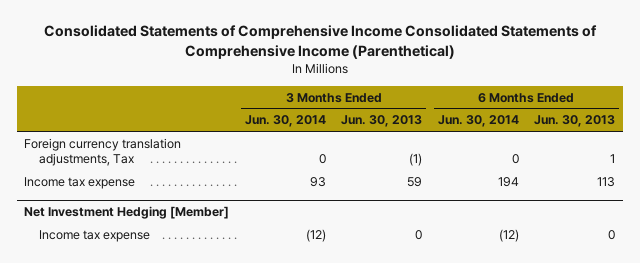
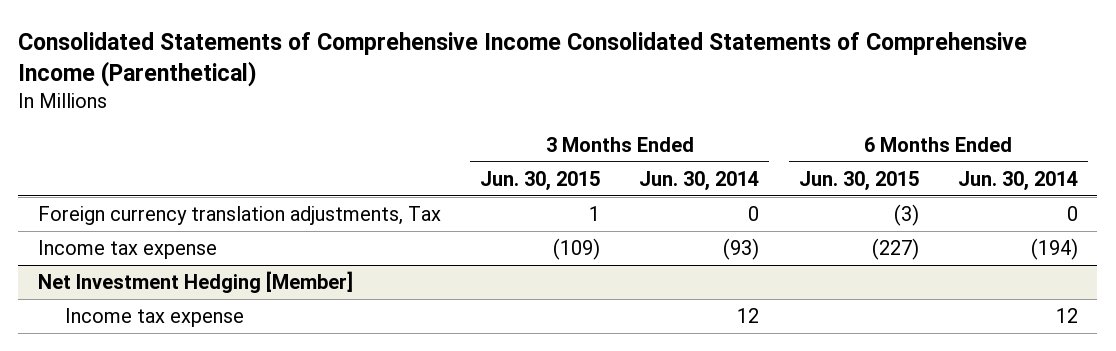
- | 3 Months Ended Jun. 30, 2014 | 3 Months Ended Jun. 30, 2013 | 6 Months Ended Jun. 30, 2014 | 6 Months Ended Jun. 30, 2013
+ | 3 Months Ended Jun. 30, 2015 | 3 Months Ended Jun. 30, 2014 | 6 Months Ended Jun. 30, 2015 | 6 Months Ended Jun. 30, 2014
- Income tax expense | 93 | 59 | 194 | 113
+ Income tax expense | (109) | (93) | (227) | (194)
@ Net Investment Hedging [Member]
- Income tax expense | (12) | 0 | (12) | 0
+ Income tax expense | | 12 | | 12

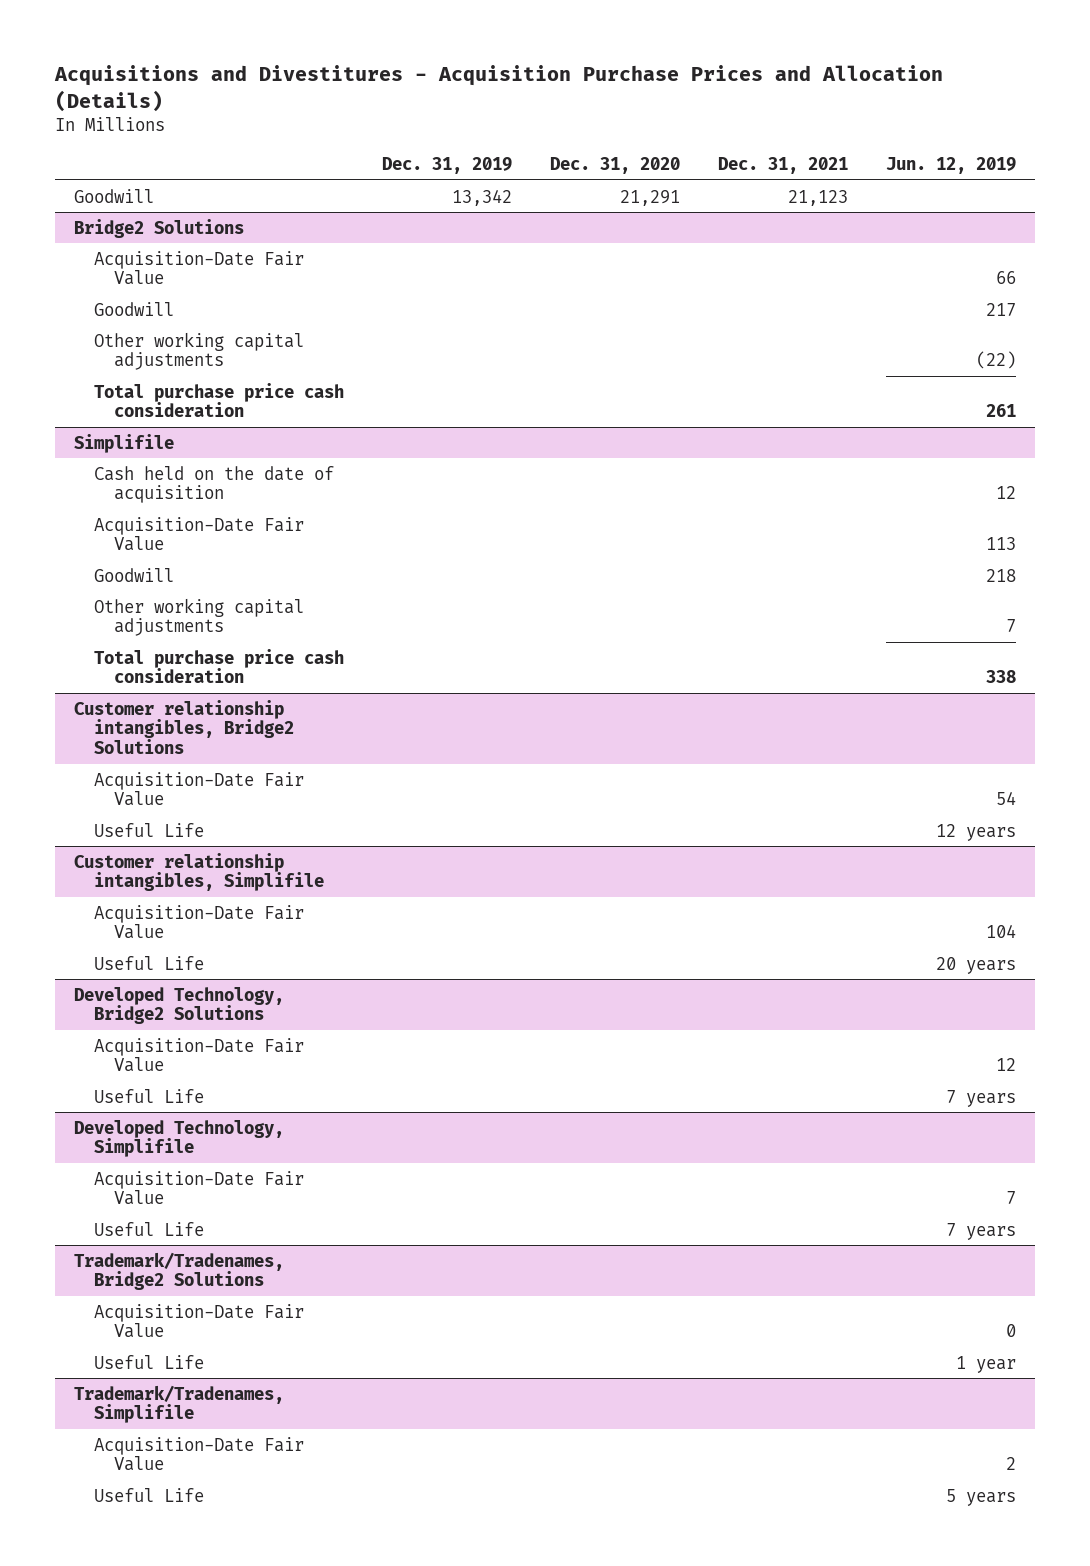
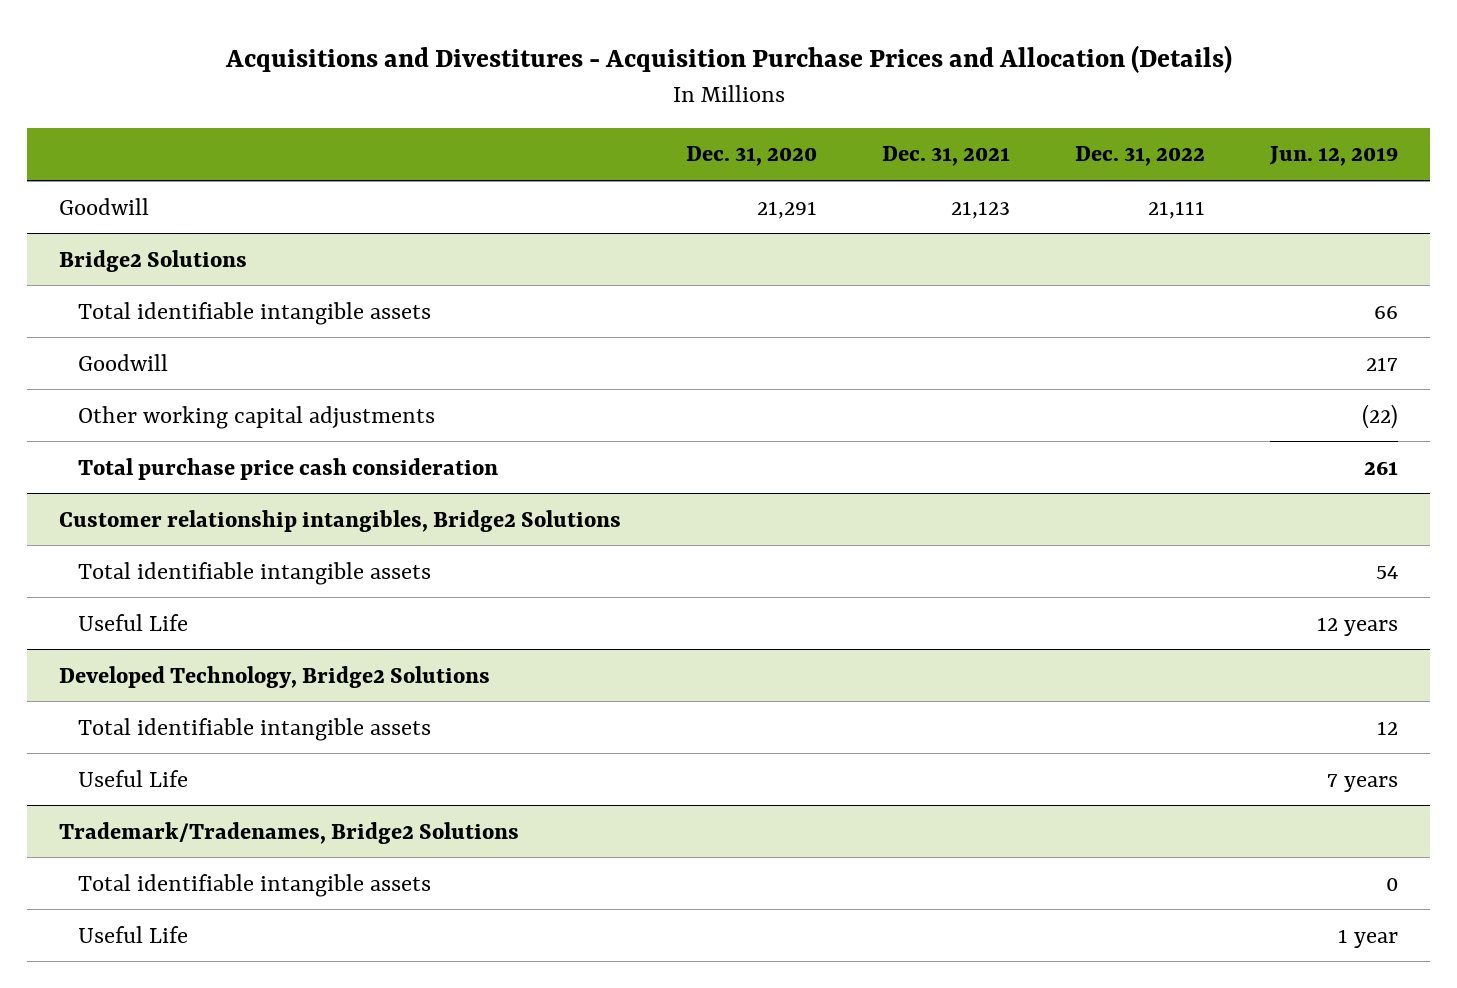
- | Dec. 31, 2019 | Dec. 31, 2020 | Dec. 31, 2021 | Jun. 12, 2019
+ | Dec. 31, 2020 | Dec. 31, 2021 | Dec. 31, 2022 | Jun. 12, 2019
@ Bridge2 Solutions
- Acquisition-Date Fair Value | | | | 66
+ Total identifiable intangible assets | | | | 66
- Simplifile
- Cash held on the date of acquisition | | | | 12
- Acquisition-Date Fair Value | | | | 113
- Goodwill | | | | 218
- Other working capital adjustments | | | | 7
- Total purchase price cash consideration | | | | 338
@ Customer relationship intangibles, Bridge2 Solutions
- Acquisition-Date Fair Value | | | | 54
+ Total identifiable intangible assets | | | | 54
- Customer relationship intangibles, Simplifile
- Acquisition-Date Fair Value | | | | 104
- Useful Life | | | | 20 years
@ Developed Technology, Bridge2 Solutions
- Acquisition-Date Fair Value | | | | 12
- Useful Life | | | | 7 years
- Developed Technology, Simplifile
- Acquisition-Date Fair Value | | | | 7
@ Developed Technology, Bridge2 Solutions
+ Total identifiable intangible assets | | | | 12
@ Trademark/Tradenames, Bridge2 Solutions
- Acquisition-Date Fair Value | | | | 0
+ Total identifiable intangible assets | | | | 0
- Trademark/Tradenames, Simplifile
- Acquisition-Date Fair Value | | | | 2
- Useful Life | | | | 5 years

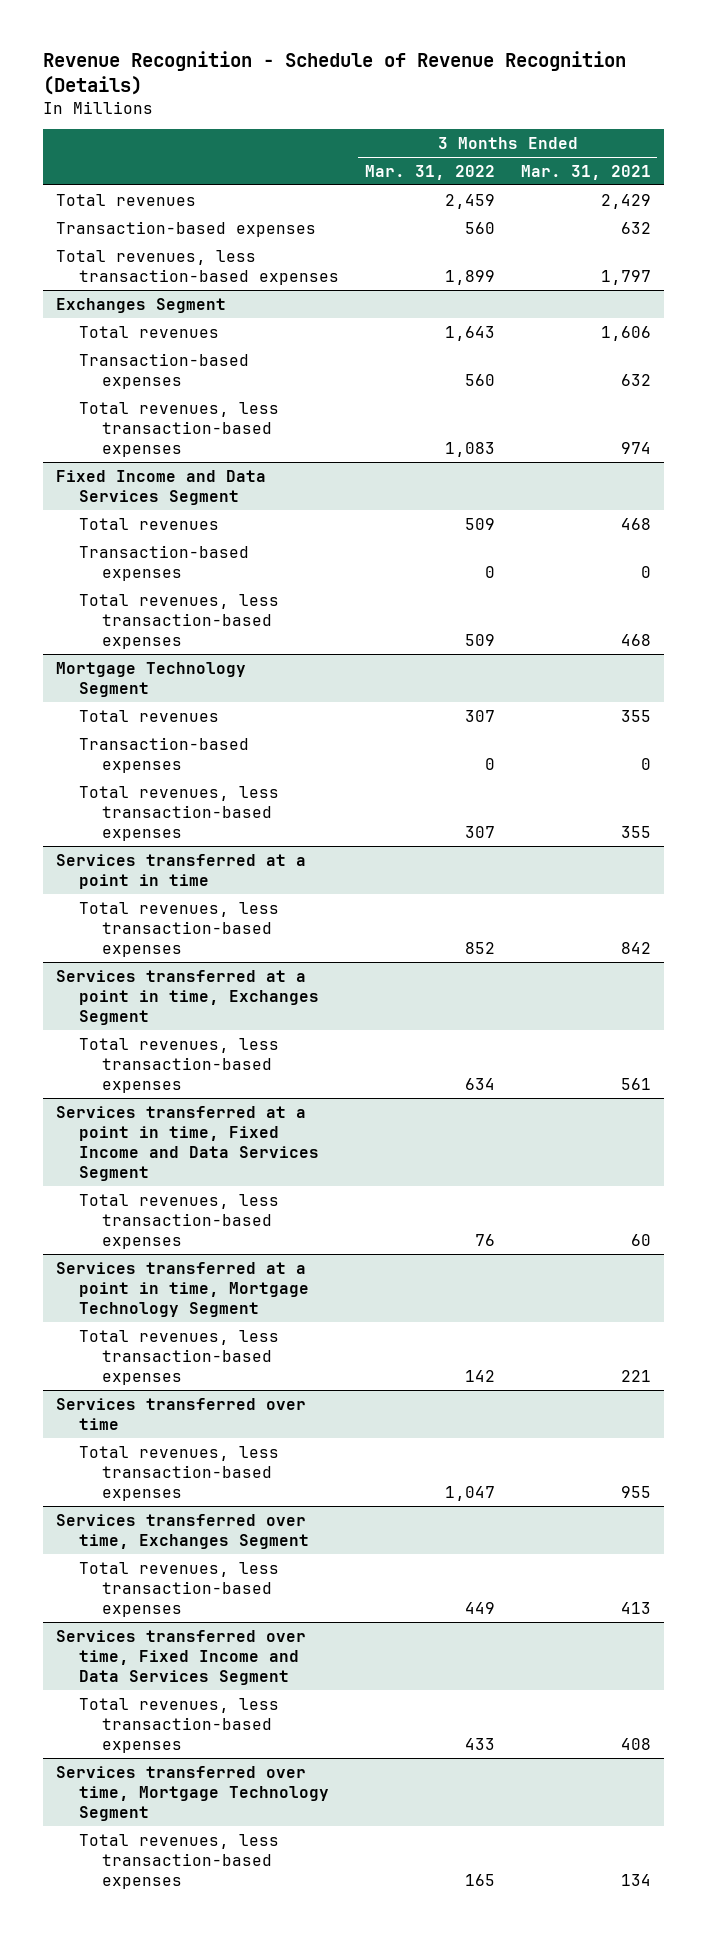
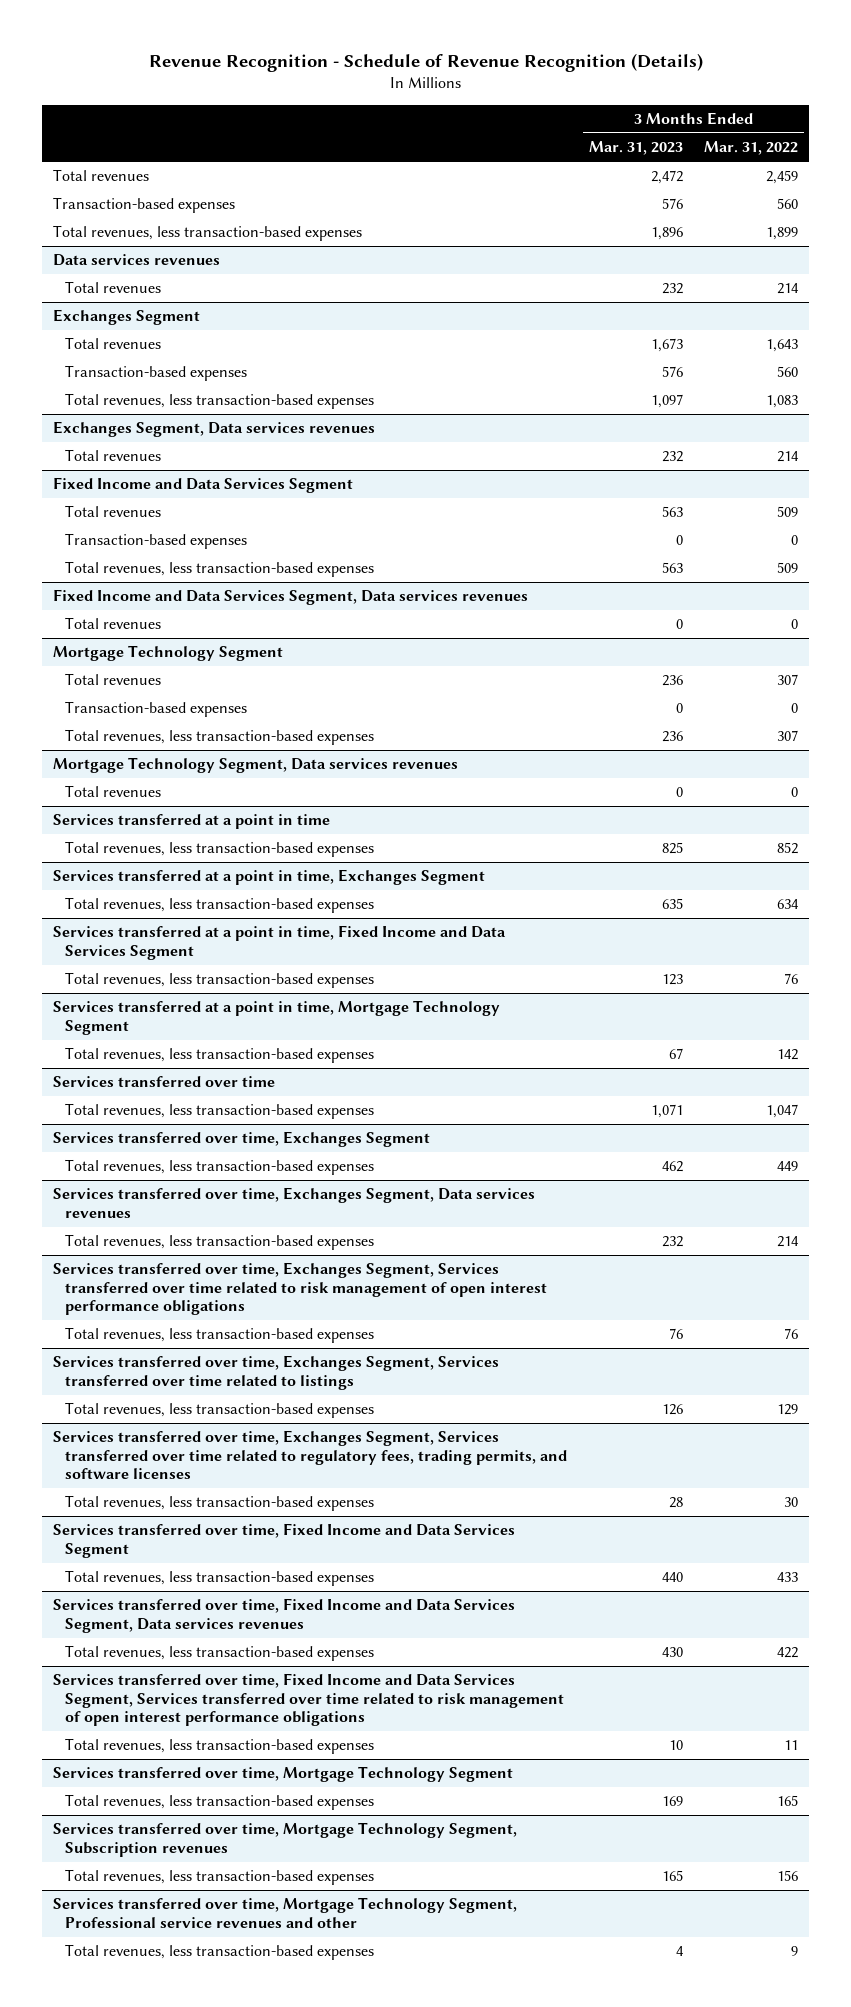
- | 3 Months Ended Mar. 31, 2022 | 3 Months Ended Mar. 31, 2021
+ | 3 Months Ended Mar. 31, 2023 | 3 Months Ended Mar. 31, 2022
+ Data services revenues
+ Total revenues | 232 | 214
+ Exchanges Segment, Data services revenues
+ Total revenues | 232 | 214
+ Fixed Income and Data Services Segment, Data services revenues
+ Total revenues | 0 | 0
+ Mortgage Technology Segment, Data services revenues
+ Total revenues | 0 | 0
+ Services transferred over time, Exchanges Segment, Data services revenues
+ Total revenues, less transaction-based expenses | 232 | 214
+ Services transferred over time, Exchanges Segment, Services transferred over time related to risk management of open interest performance obligations
+ Total revenues, less transaction-based expenses | 76 | 76
+ Services transferred over time, Exchanges Segment, Services transferred over time related to listings
+ Total revenues, less transaction-based expenses | 126 | 129
+ Services transferred over time, Exchanges Segment, Services transferred over time related to regulatory fees, trading permits, and software licenses
+ Total revenues, less transaction-based expenses | 28 | 30
+ Services transferred over time, Fixed Income and Data Services Segment, Data services revenues
+ Total revenues, less transaction-based expenses | 430 | 422
+ Services transferred over time, Fixed Income and Data Services Segment, Services transferred over time related to risk management of open interest performance obligations
+ Total revenues, less transaction-based expenses | 10 | 11
+ Services transferred over time, Mortgage Technology Segment, Subscription revenues
+ Total revenues, less transaction-based expenses | 165 | 156
+ Services transferred over time, Mortgage Technology Segment, Professional service revenues and other
+ Total revenues, less transaction-based expenses | 4 | 9

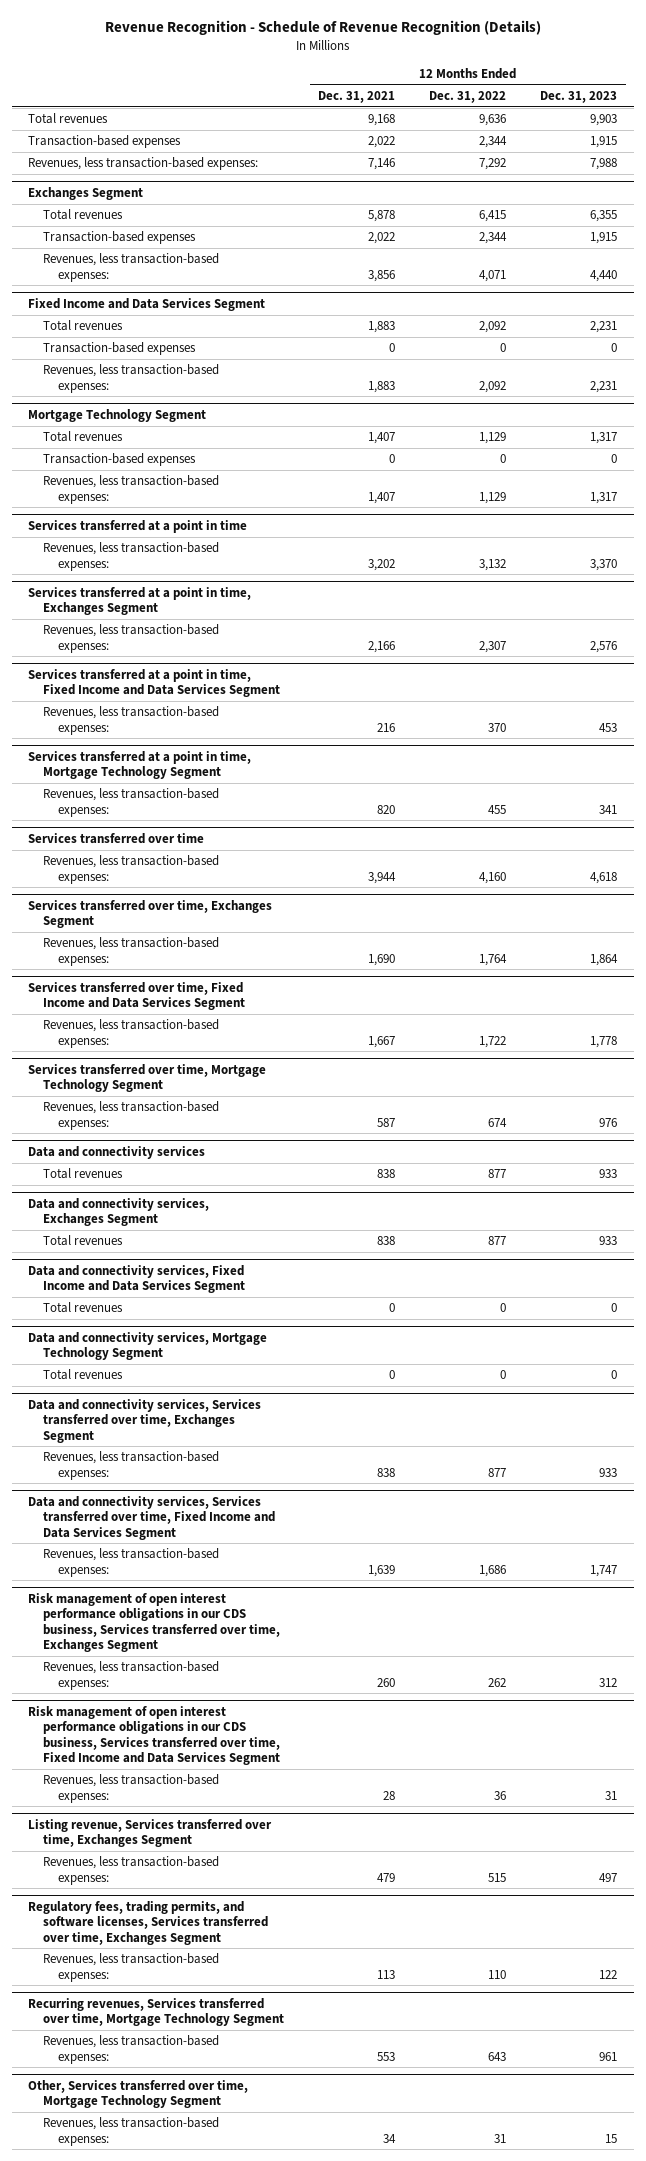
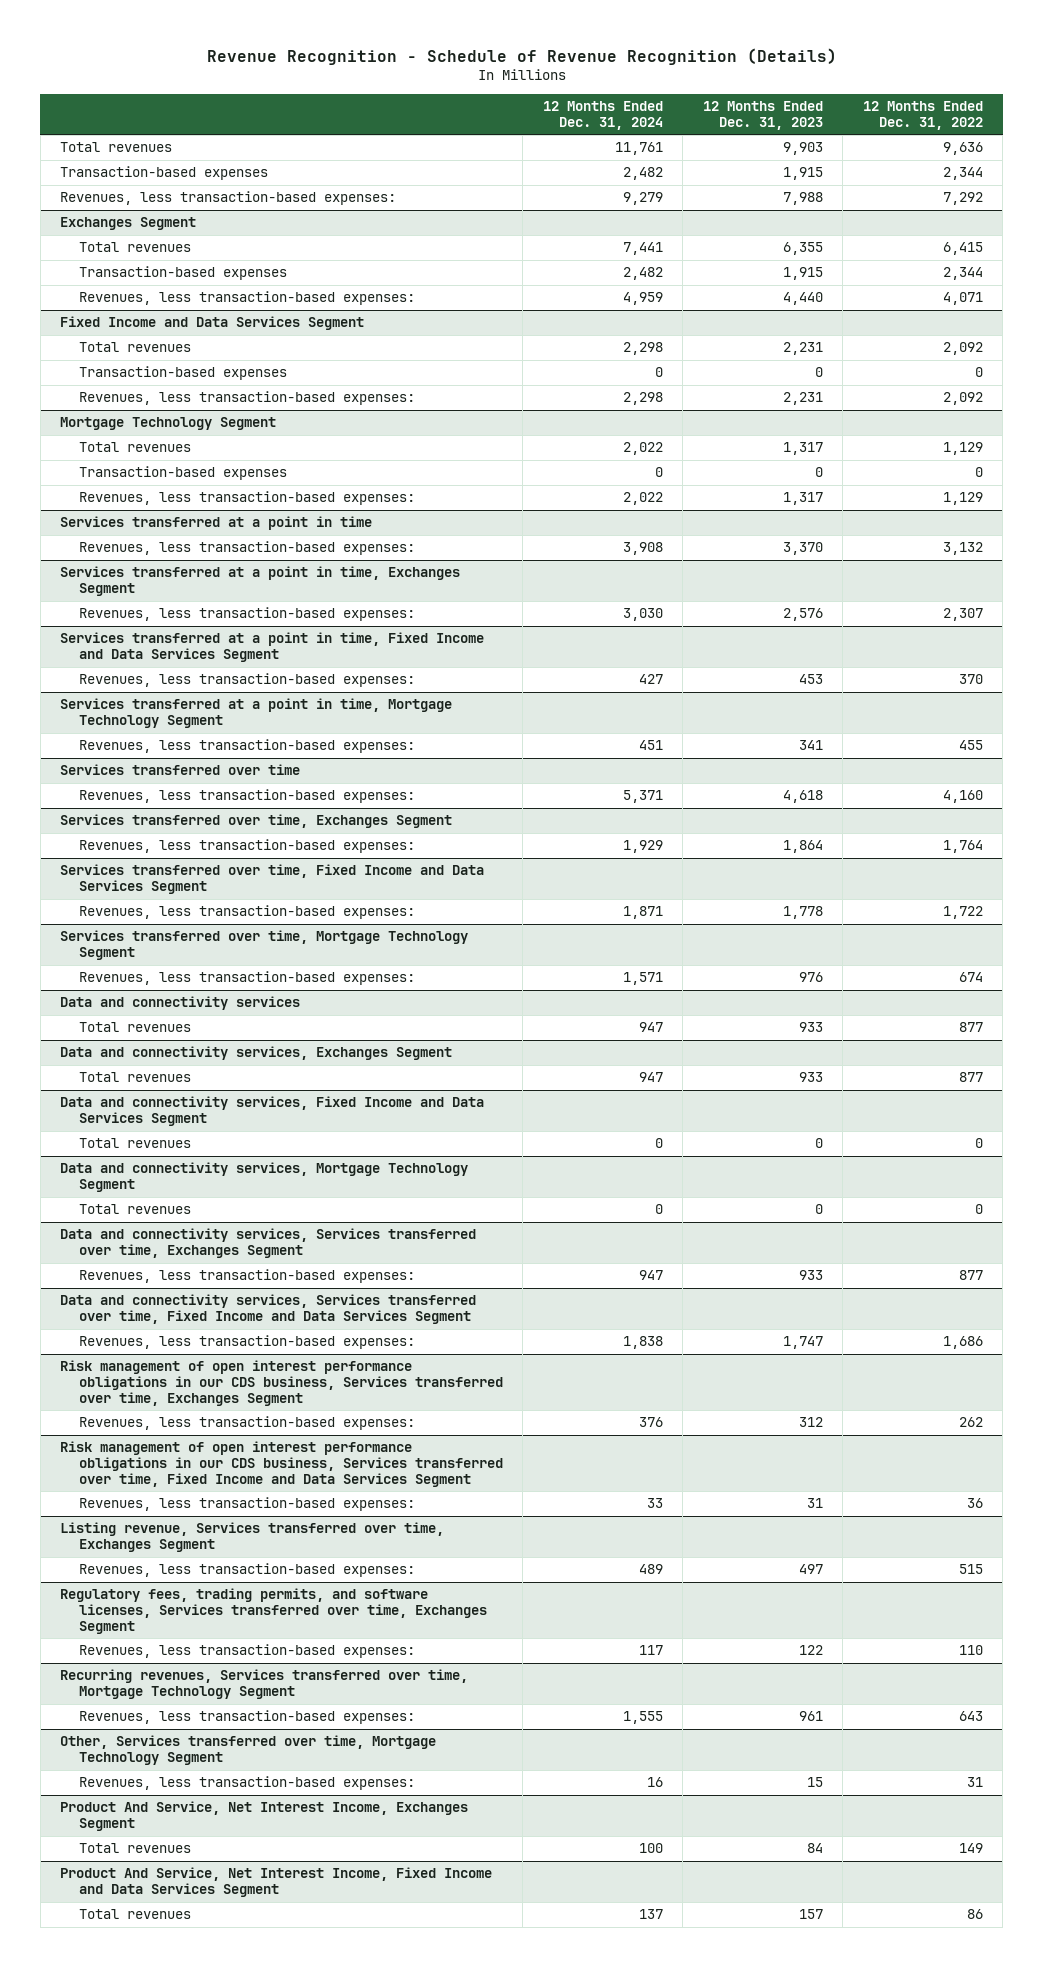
- | 12 Months Ended Dec. 31, 2021 | 12 Months Ended Dec. 31, 2022 | 12 Months Ended Dec. 31, 2023
+ | 12 Months Ended Dec. 31, 2024 | 12 Months Ended Dec. 31, 2023 | 12 Months Ended Dec. 31, 2022
+ Product And Service, Net Interest Income, Exchanges Segment
+ Total revenues | 100 | 84 | 149
+ Product And Service, Net Interest Income, Fixed Income and Data Services Segment
+ Total revenues | 137 | 157 | 86

